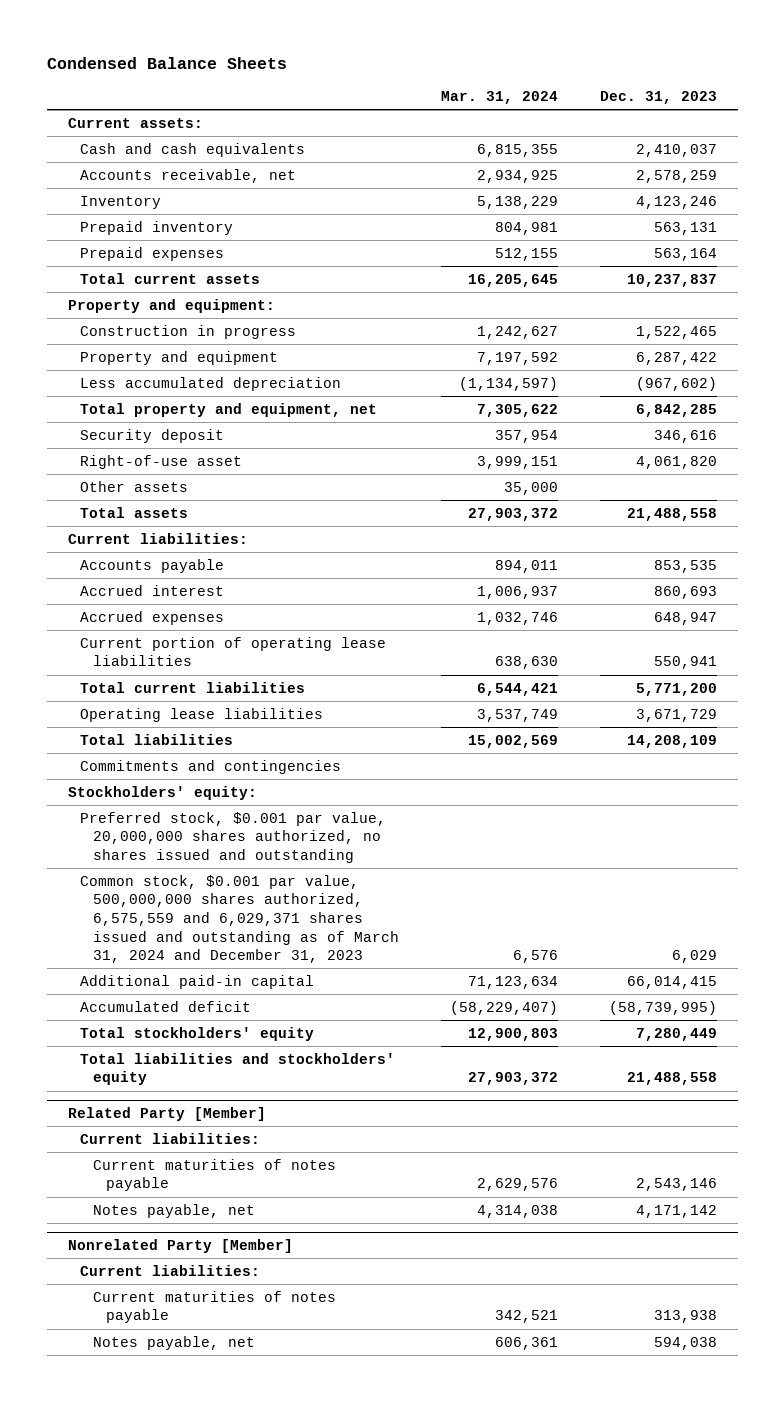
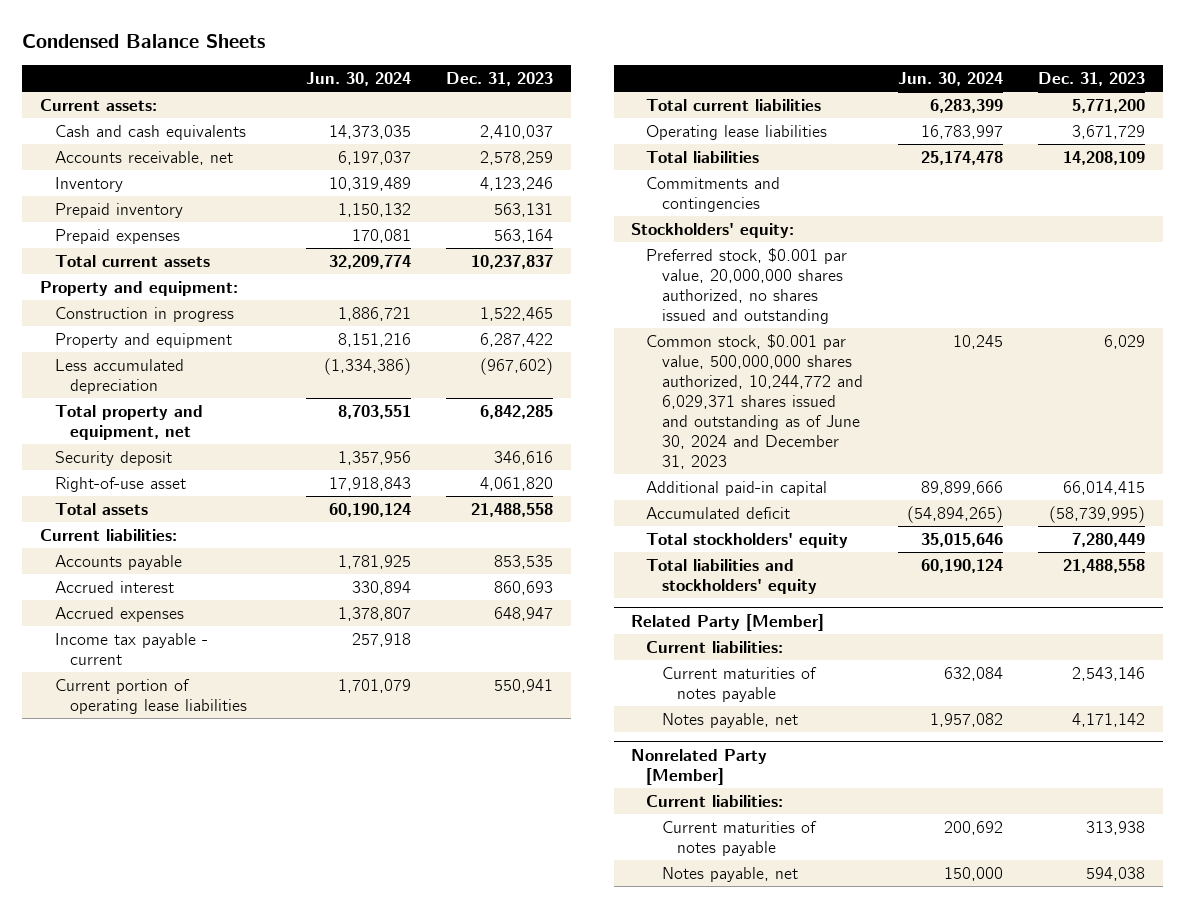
- | Mar. 31, 2024 | Dec. 31, 2023
+ | Jun. 30, 2024 | Dec. 31, 2023
- Other assets | 35,000 |
+ Income tax payable - current | 257,918 |
- Common stock, $0.001 par value, 500,000,000 shares authorized, 6,575,559 and 6,029,371 shares issued and outstanding as of March 31, 2024 and December 31, 2023 | 6,576 | 6,029
+ Common stock, $0.001 par value, 500,000,000 shares authorized, 10,244,772 and 6,029,371 shares issued and outstanding as of June 30, 2024 and December 31, 2023 | 10,245 | 6,029

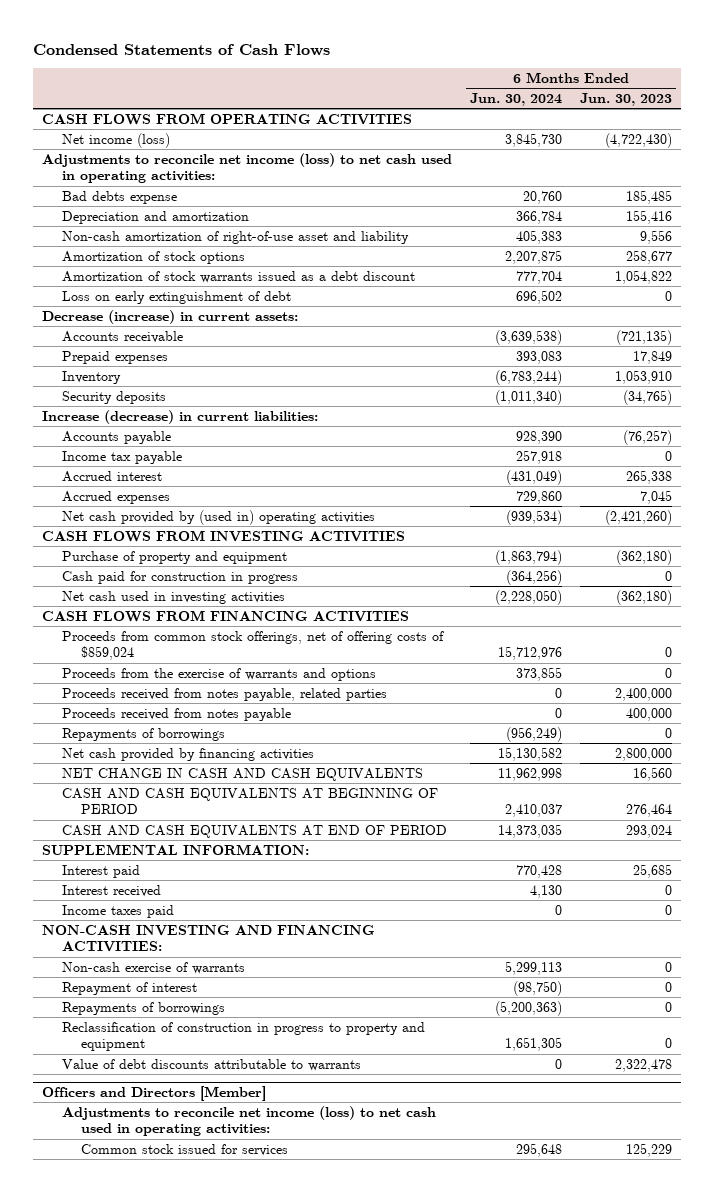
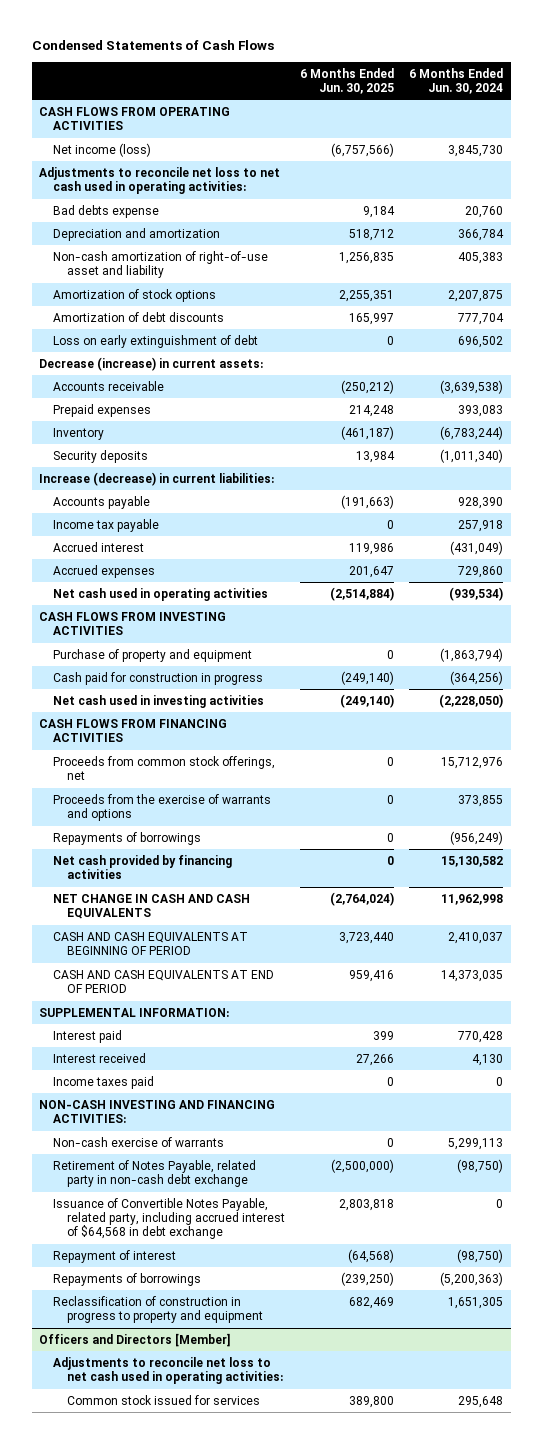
- | 6 Months Ended Jun. 30, 2024 | 6 Months Ended Jun. 30, 2023
+ | 6 Months Ended Jun. 30, 2025 | 6 Months Ended Jun. 30, 2024
- Adjustments to reconcile net income (loss) to net cash used in operating activities:
+ Adjustments to reconcile net loss to net cash used in operating activities:
- Amortization of stock warrants issued as a debt discount | 777,704 | 1,054,822
+ Amortization of debt discounts | 165,997 | 777,704
- Net cash provided by (used in) operating activities | (939,534) | (2,421,260)
+ Net cash used in operating activities | (2,514,884) | (939,534)
- Proceeds from common stock offerings, net of offering costs of $859,024 | 15,712,976 | 0
+ Proceeds from common stock offerings, net | 0 | 15,712,976
- Proceeds received from notes payable, related parties | 0 | 2,400,000
- Proceeds received from notes payable | 0 | 400,000
+ Retirement of Notes Payable, related party in non-cash debt exchange | (2,500,000) | (98,750)
+ Issuance of Convertible Notes Payable, related party, including accrued interest of $64,568 in debt exchange | 2,803,818 | 0
- Value of debt discounts attributable to warrants | 0 | 2,322,478
@ Officers and Directors [Member]
- Adjustments to reconcile net income (loss) to net cash used in operating activities:
+ Adjustments to reconcile net loss to net cash used in operating activities:

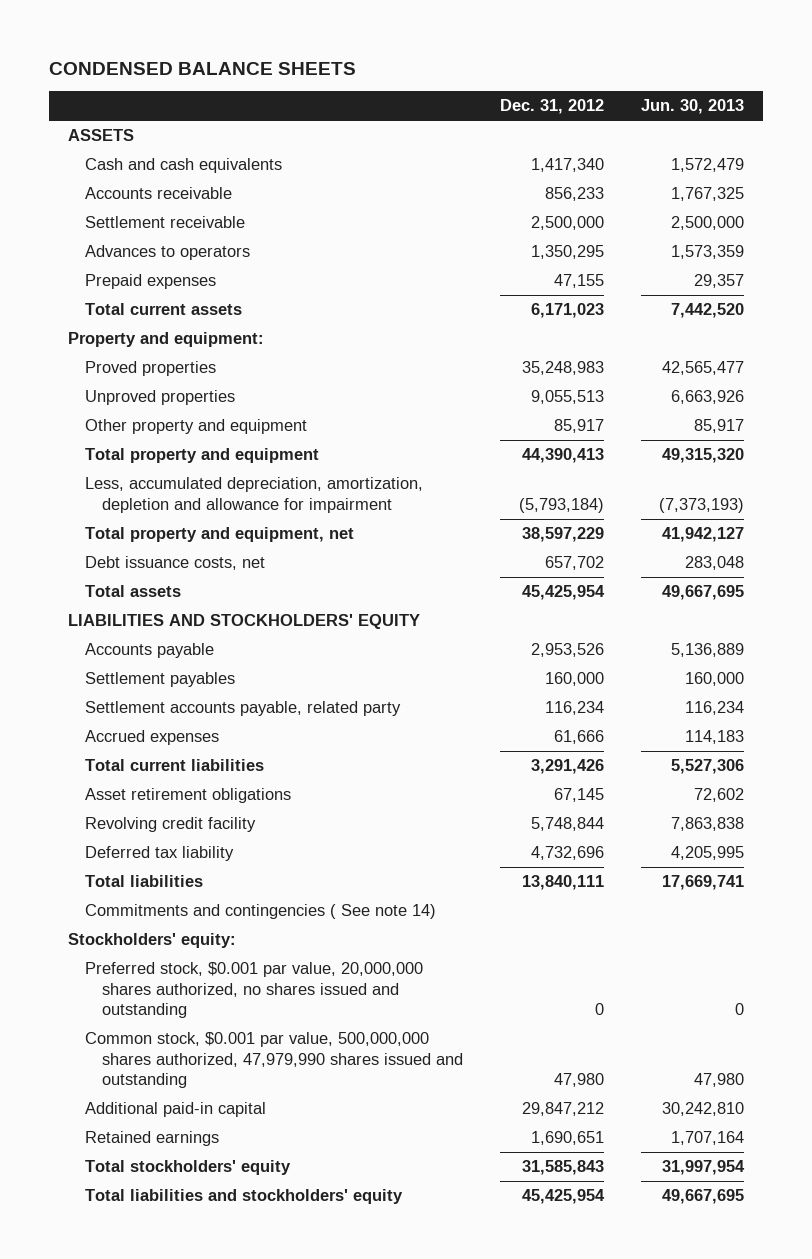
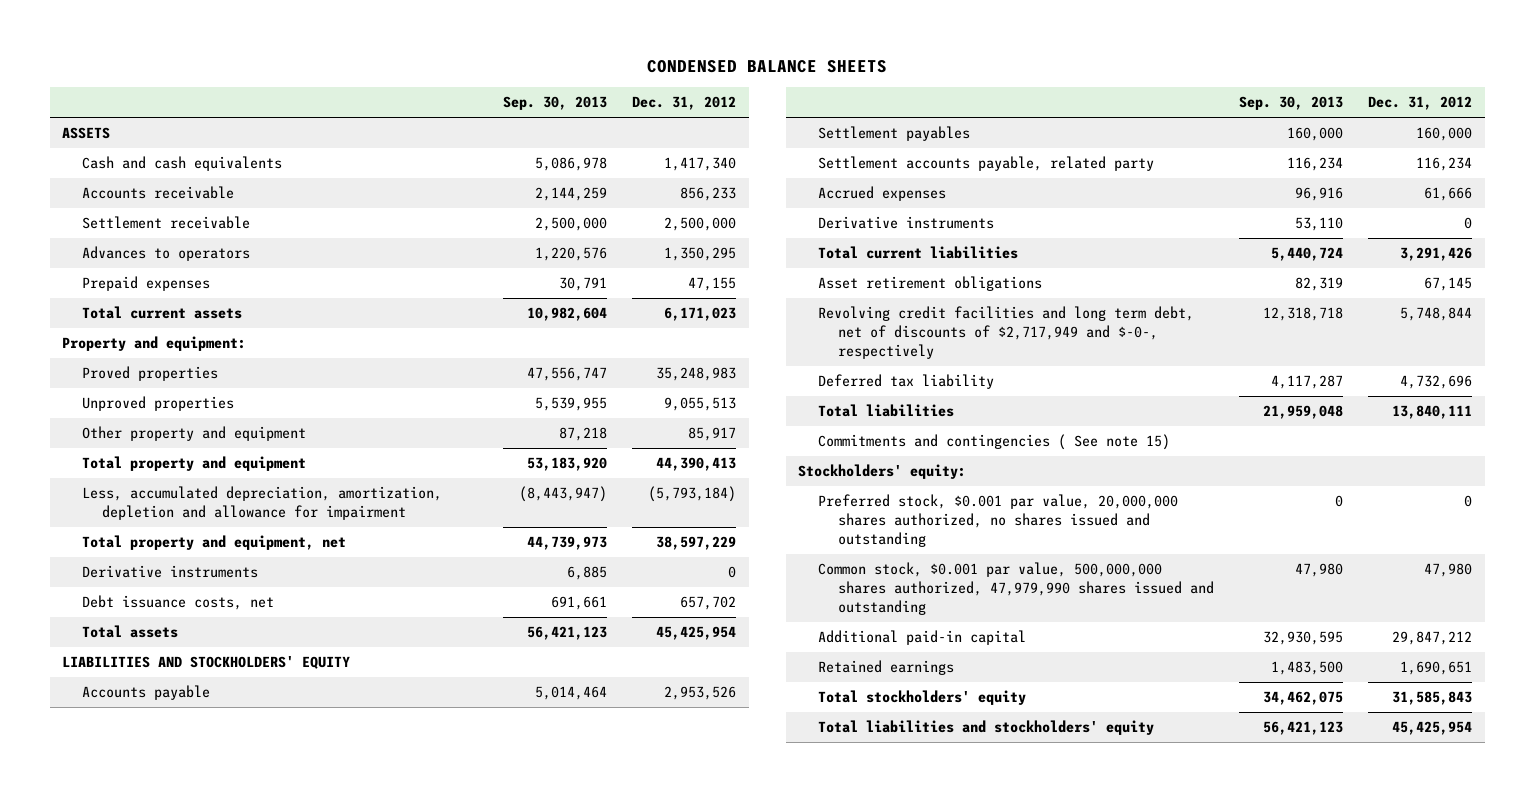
- | Dec. 31, 2012 | Jun. 30, 2013
+ | Sep. 30, 2013 | Dec. 31, 2012
+ Derivative instruments | 6,885 | 0
+ Derivative instruments | 53,110 | 0
- Revolving credit facility | 5,748,844 | 7,863,838
+ Revolving credit facilities and long term debt, net of discounts of $2,717,949 and $-0-, respectively | 12,318,718 | 5,748,844
- Commitments and contingencies ( See note 14)
+ Commitments and contingencies ( See note 15)

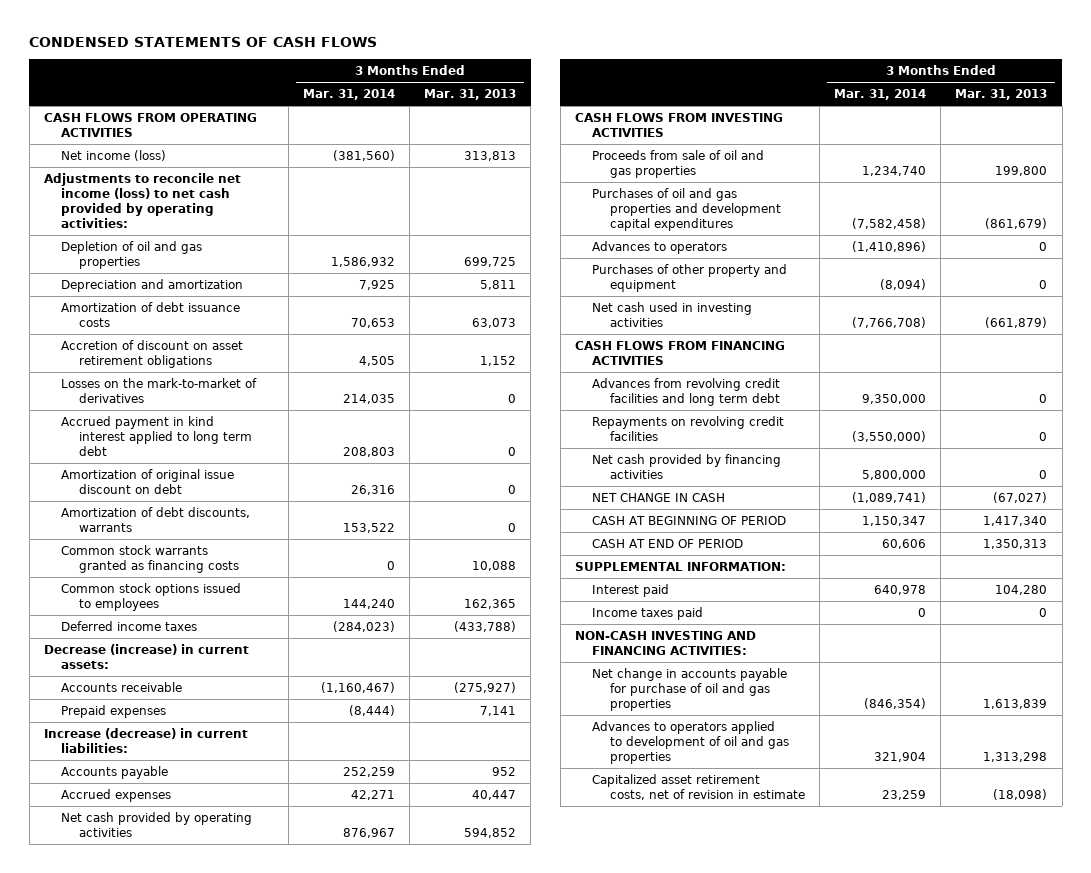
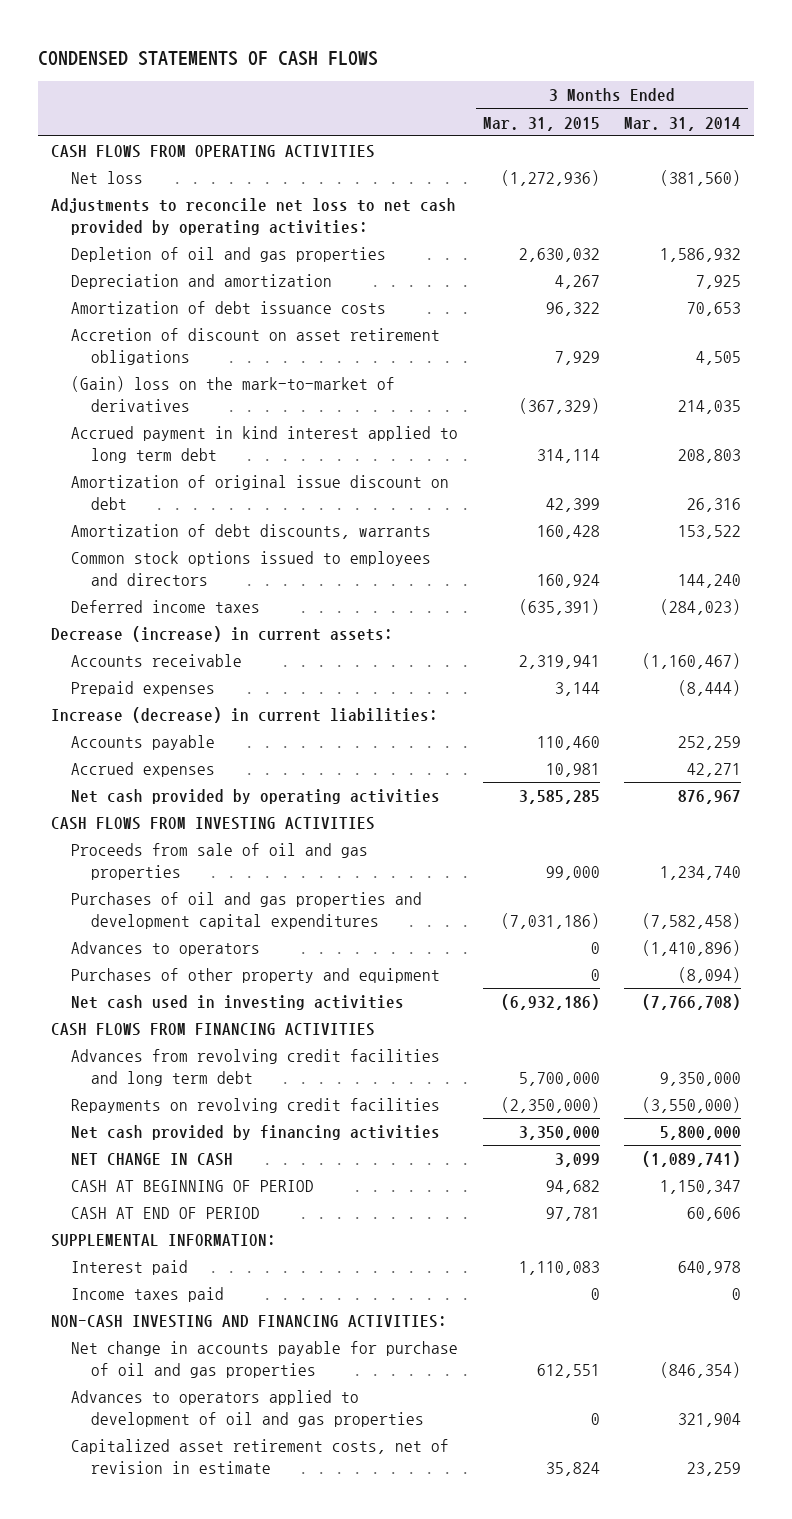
- | 3 Months Ended Mar. 31, 2014 | 3 Months Ended Mar. 31, 2013
+ | 3 Months Ended Mar. 31, 2015 | 3 Months Ended Mar. 31, 2014
- Net income (loss) | (381,560) | 313,813
- Adjustments to reconcile net income (loss) to net cash provided by operating activities:
+ Net loss | (1,272,936) | (381,560)
+ Adjustments to reconcile net loss to net cash provided by operating activities:
- Losses on the mark-to-market of derivatives | 214,035 | 0
+ (Gain) loss on the mark-to-market of derivatives | (367,329) | 214,035
- Common stock warrants granted as financing costs | 0 | 10,088
- Common stock options issued to employees | 144,240 | 162,365
+ Common stock options issued to employees and directors | 160,924 | 144,240

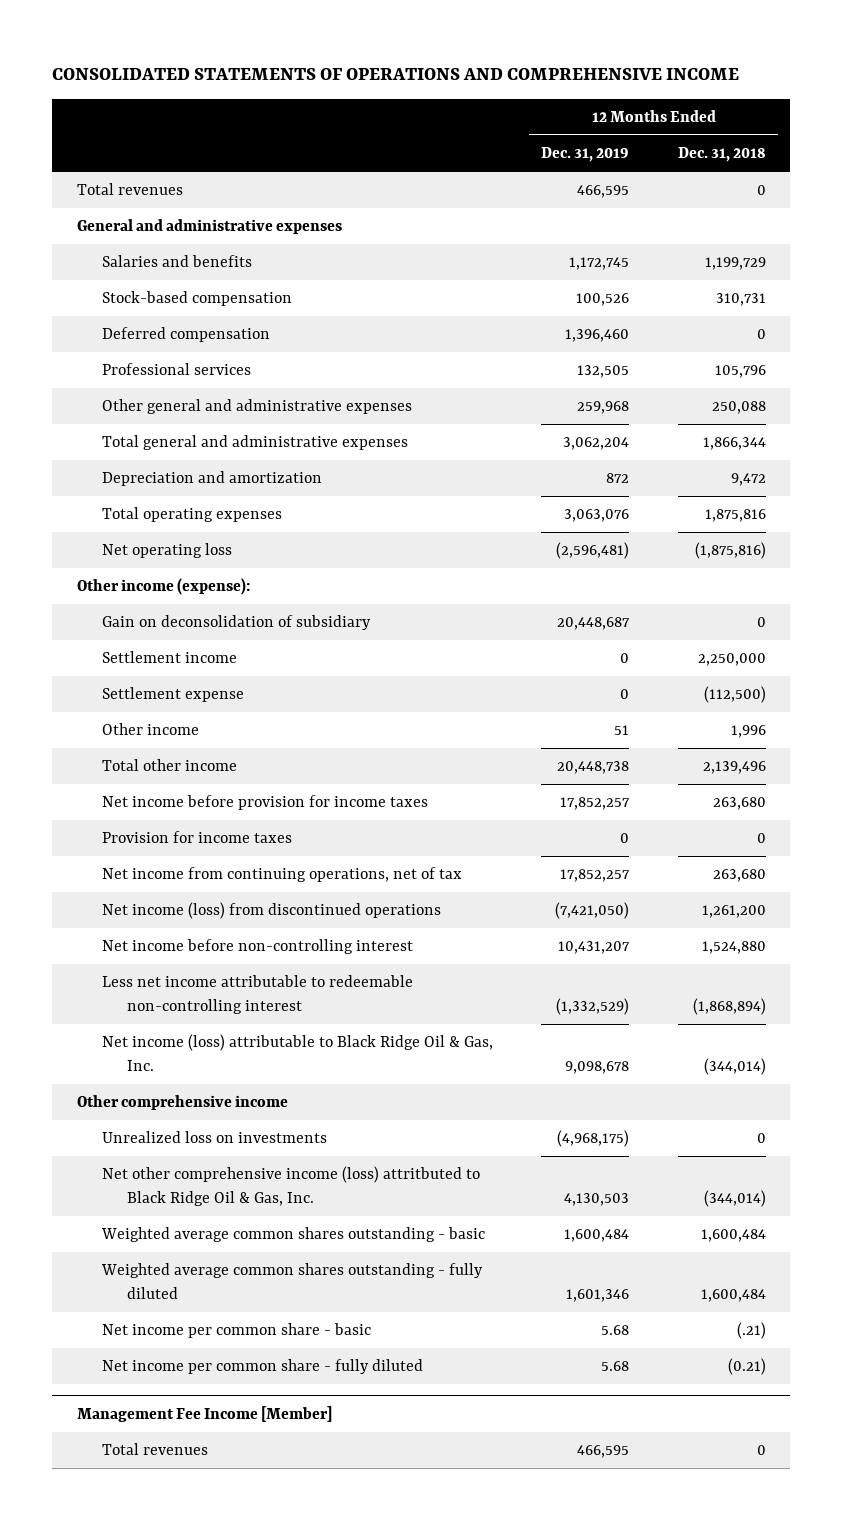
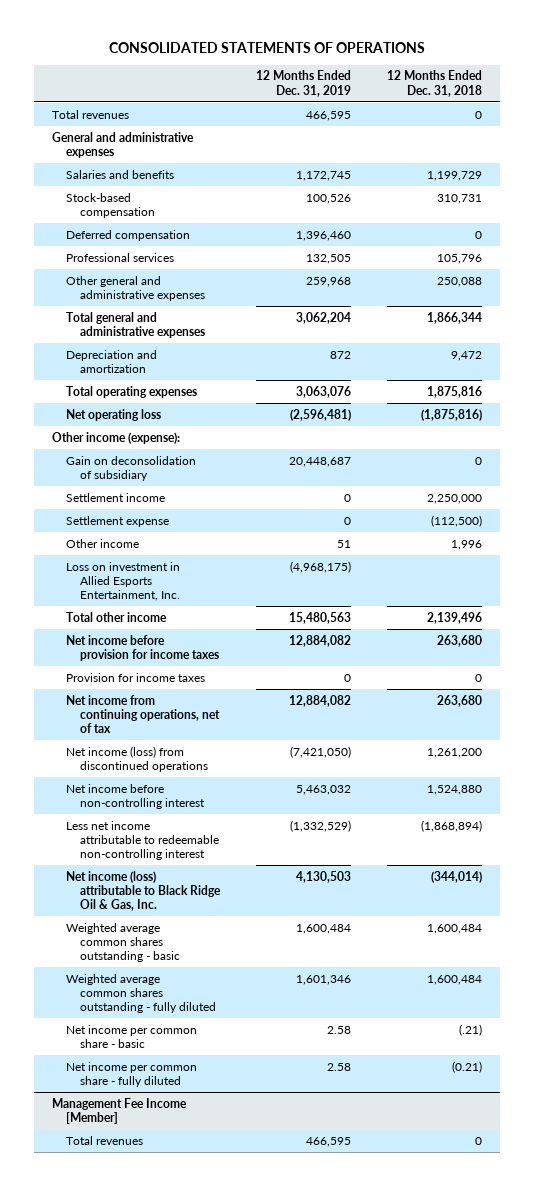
- CONSOLIDATED STATEMENTS OF OPERATIONS AND COMPREHENSIVE INCOME
+ CONSOLIDATED STATEMENTS OF OPERATIONS
- Total other income | 20,448,738 | 2,139,496
- Net income before provision for income taxes | 17,852,257 | 263,680
+ Loss on investment in Allied Esports Entertainment, Inc. | (4,968,175) |
+ Total other income | 15,480,563 | 2,139,496
+ Net income before provision for income taxes | 12,884,082 | 263,680
- Net income from continuing operations, net of tax | 17,852,257 | 263,680
+ Net income from continuing operations, net of tax | 12,884,082 | 263,680
- Net income before non-controlling interest | 10,431,207 | 1,524,880
+ Net income before non-controlling interest | 5,463,032 | 1,524,880
- Net income (loss) attributable to Black Ridge Oil & Gas, Inc. | 9,098,678 | (344,014)
- Other comprehensive income
- Unrealized loss on investments | (4,968,175) | 0
- Net other comprehensive income (loss) attritbuted to Black Ridge Oil & Gas, Inc. | 4,130,503 | (344,014)
+ Net income (loss) attributable to Black Ridge Oil & Gas, Inc. | 4,130,503 | (344,014)
- Net income per common share - basic | 5.68 | (.21)
- Net income per common share - fully diluted | 5.68 | (0.21)
+ Net income per common share - basic | 2.58 | (.21)
+ Net income per common share - fully diluted | 2.58 | (0.21)

